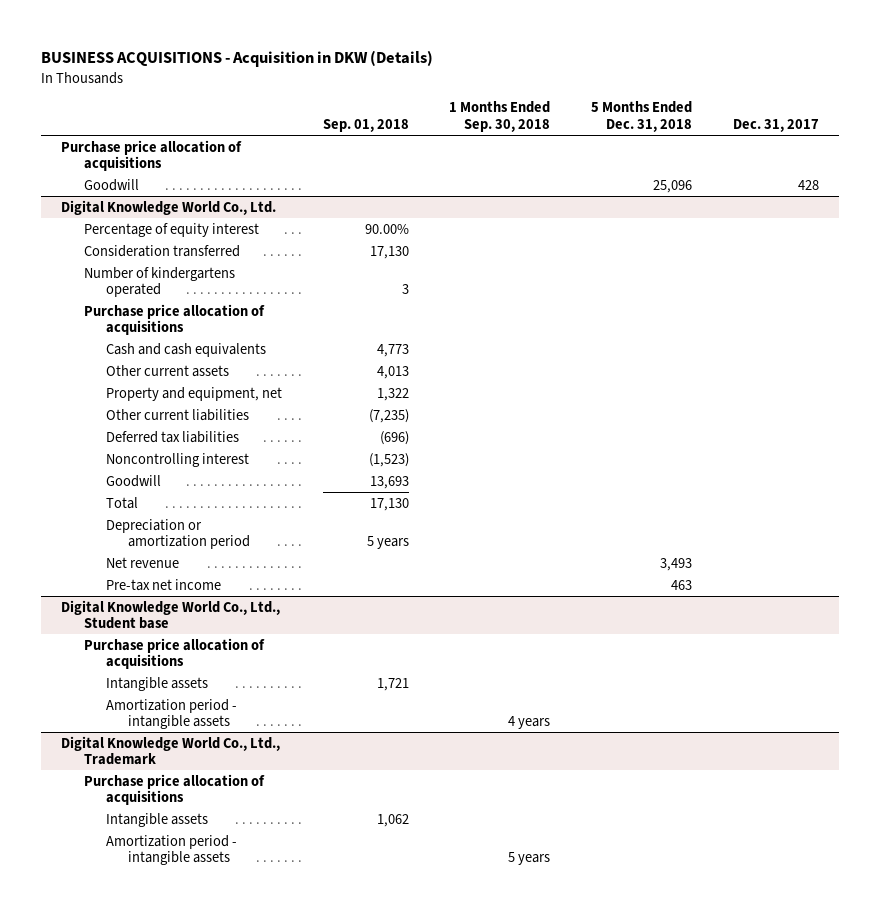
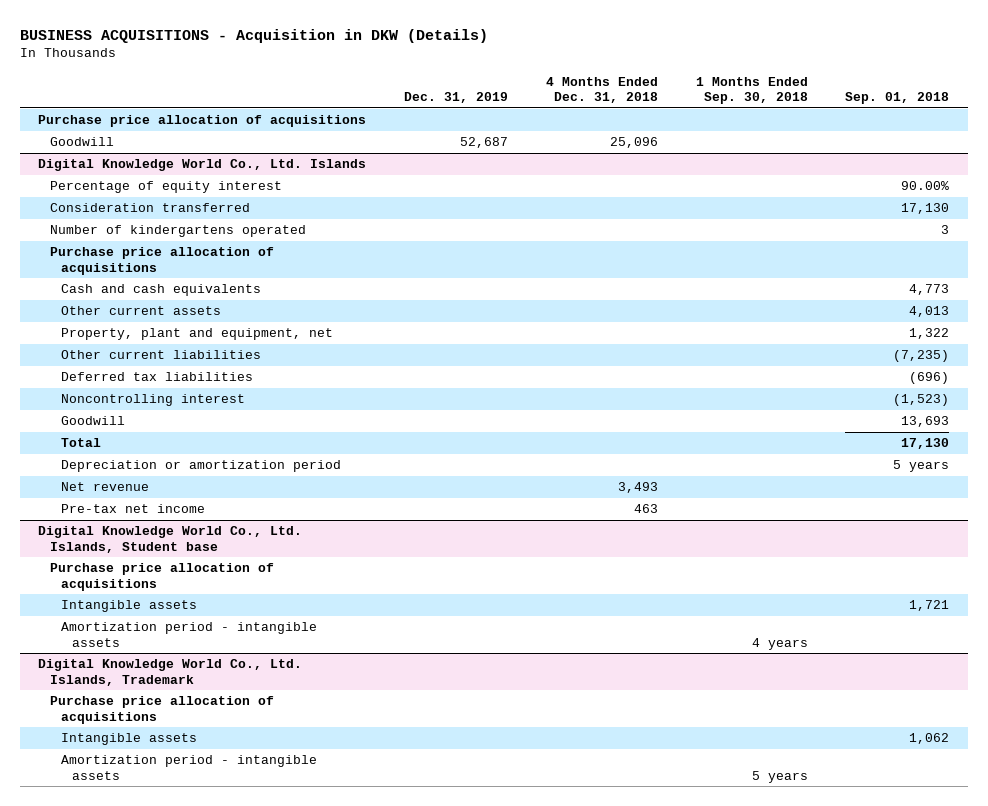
- | Sep. 01, 2018 | 1 Months Ended Sep. 30, 2018 | 5 Months Ended Dec. 31, 2018 | Dec. 31, 2017
+ | Dec. 31, 2019 | 4 Months Ended Dec. 31, 2018 | 1 Months Ended Sep. 30, 2018 | Sep. 01, 2018
- Digital Knowledge World Co., Ltd.
+ Digital Knowledge World Co., Ltd. Islands
- Property and equipment, net | 1,322 | | |
+ Property, plant and equipment, net | | | | 1,322
- Digital Knowledge World Co., Ltd., Student base
+ Digital Knowledge World Co., Ltd. Islands, Student base
- Digital Knowledge World Co., Ltd., Trademark
+ Digital Knowledge World Co., Ltd. Islands, Trademark

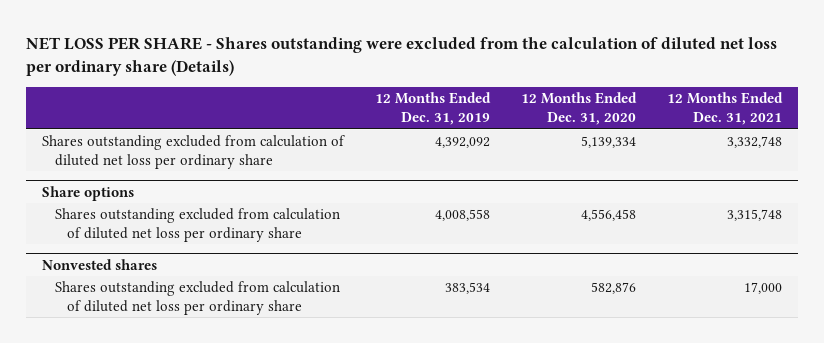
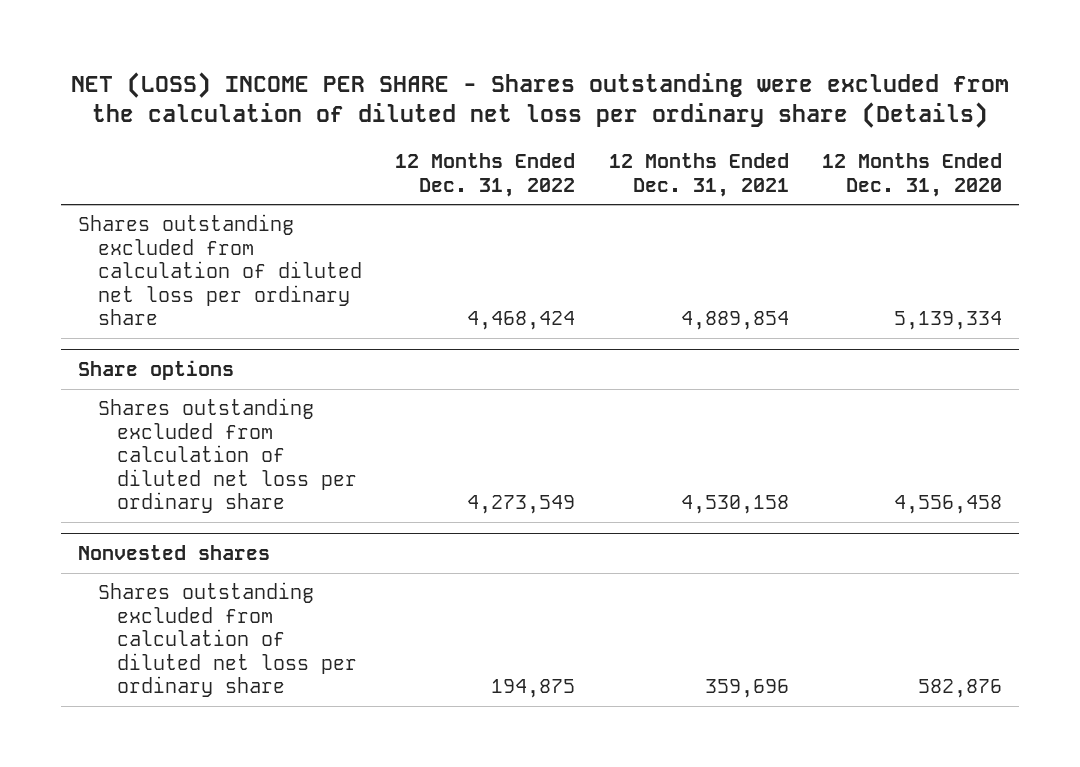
- NET LOSS PER SHARE - Shares outstanding were excluded from the calculation of diluted net loss per ordinary share (Details)
+ NET (LOSS) INCOME PER SHARE - Shares outstanding were excluded from the calculation of diluted net loss per ordinary share (Details)
- | 12 Months Ended Dec. 31, 2019 | 12 Months Ended Dec. 31, 2020 | 12 Months Ended Dec. 31, 2021
+ | 12 Months Ended Dec. 31, 2022 | 12 Months Ended Dec. 31, 2021 | 12 Months Ended Dec. 31, 2020
- Shares outstanding excluded from calculation of diluted net loss per ordinary share | 4,392,092 | 5,139,334 | 3,332,748
+ Shares outstanding excluded from calculation of diluted net loss per ordinary share | 4,468,424 | 4,889,854 | 5,139,334
@ Share options
- Shares outstanding excluded from calculation of diluted net loss per ordinary share | 4,008,558 | 4,556,458 | 3,315,748
+ Shares outstanding excluded from calculation of diluted net loss per ordinary share | 4,273,549 | 4,530,158 | 4,556,458
@ Nonvested shares
- Shares outstanding excluded from calculation of diluted net loss per ordinary share | 383,534 | 582,876 | 17,000
+ Shares outstanding excluded from calculation of diluted net loss per ordinary share | 194,875 | 359,696 | 582,876

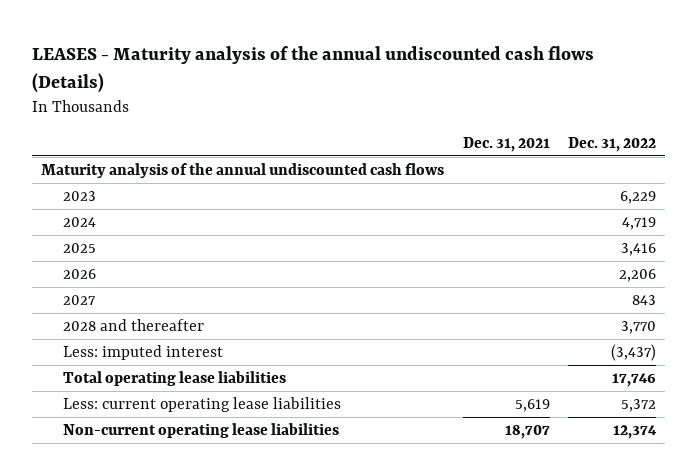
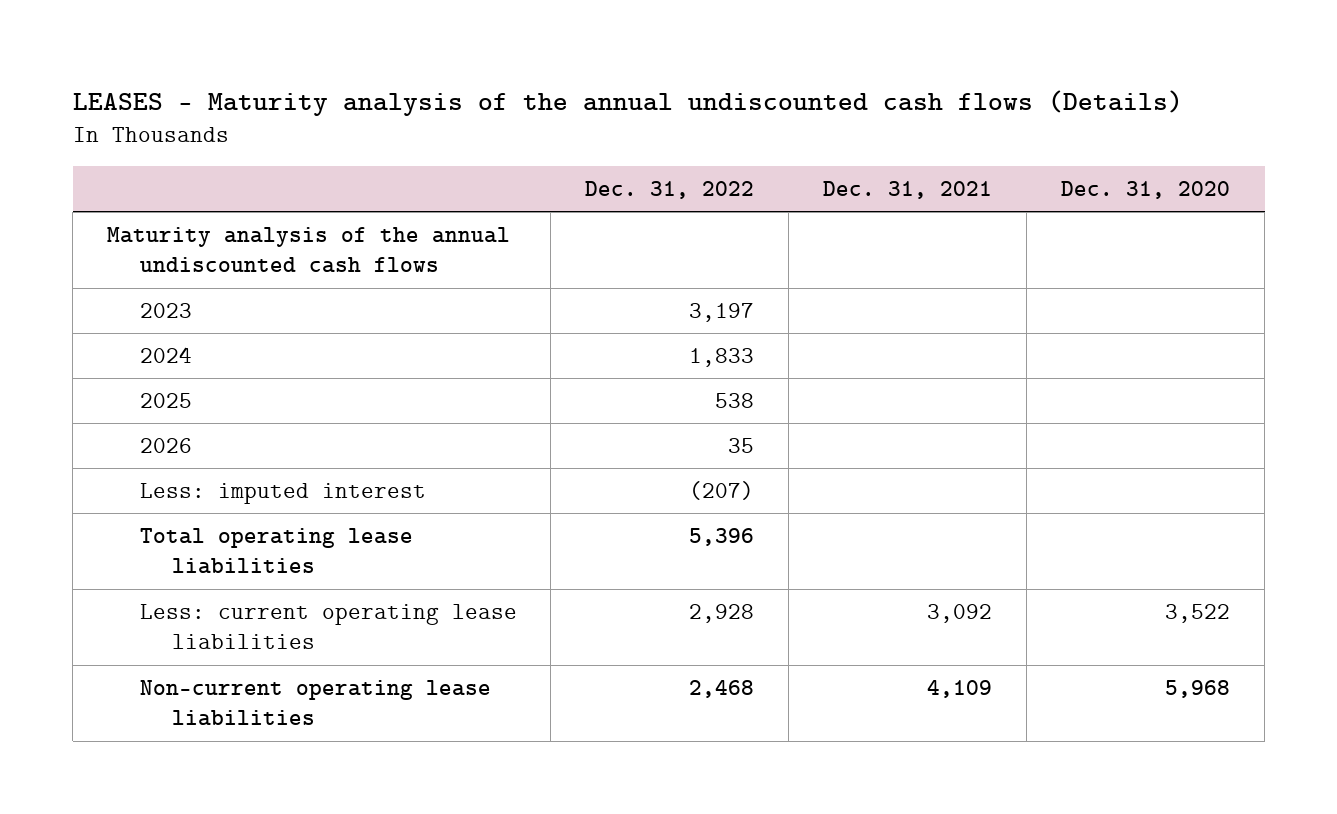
- | Dec. 31, 2021 | Dec. 31, 2022
+ | Dec. 31, 2022 | Dec. 31, 2021 | Dec. 31, 2020
- 2023 | | 6,229
- 2024 | | 4,719
- 2025 | | 3,416
- 2026 | | 2,206
- 2027 | | 843
- 2028 and thereafter | | 3,770
- Less: imputed interest | | (3,437)
- Total operating lease liabilities | | 17,746
- Less: current operating lease liabilities | 5,619 | 5,372
- Non-current operating lease liabilities | 18,707 | 12,374
+ 2023 | 3,197 | |
+ 2024 | 1,833 | |
+ 2025 | 538 | |
+ 2026 | 35 | |
+ Less: imputed interest | (207) | |
+ Total operating lease liabilities | 5,396 | |
+ Less: current operating lease liabilities | 2,928 | 3,092 | 3,522
+ Non-current operating lease liabilities | 2,468 | 4,109 | 5,968

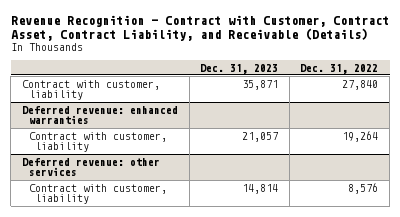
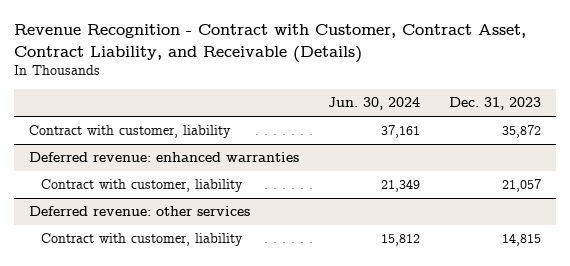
- | Dec. 31, 2023 | Dec. 31, 2022
+ | Jun. 30, 2024 | Dec. 31, 2023
- Contract with customer, liability | 35,871 | 27,840
+ Contract with customer, liability | 37,161 | 35,872
@ Deferred revenue: other services
- Contract with customer, liability | 14,814 | 8,576
+ Contract with customer, liability | 15,812 | 14,815

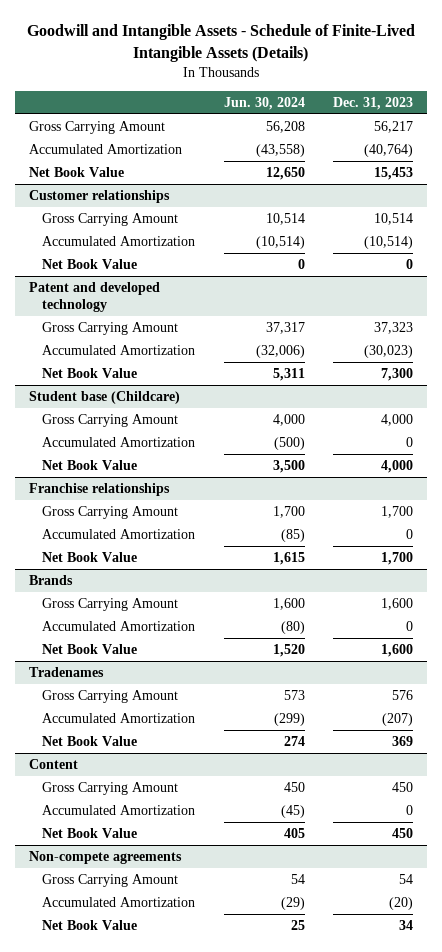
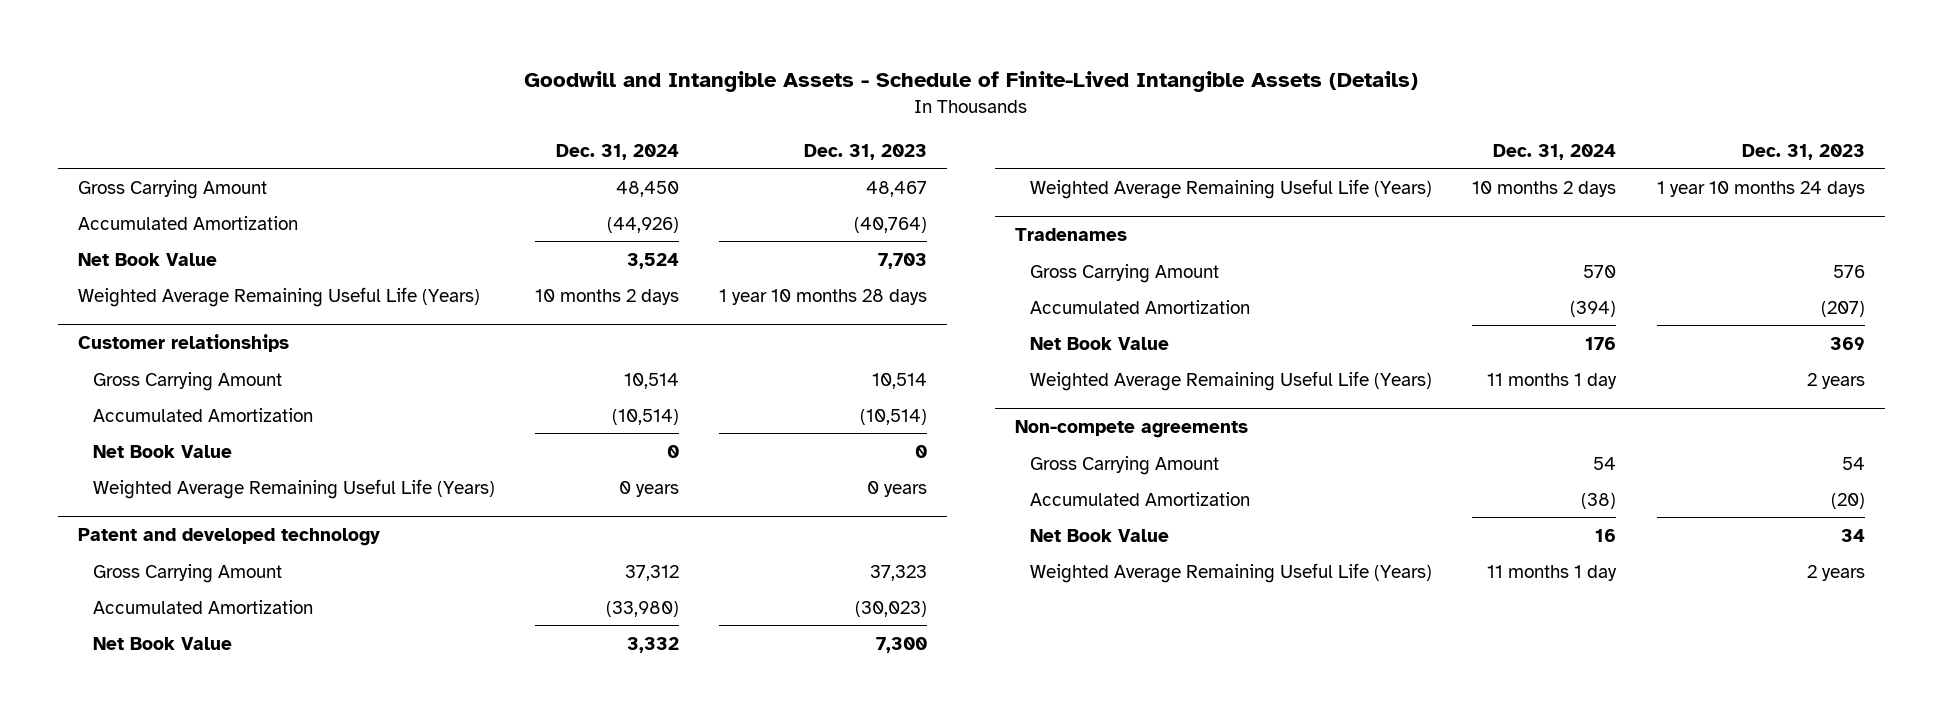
- | Jun. 30, 2024 | Dec. 31, 2023
+ | Dec. 31, 2024 | Dec. 31, 2023
- Gross Carrying Amount | 56,208 | 56,217
+ Gross Carrying Amount | 48,450 | 48,467
- Net Book Value | 12,650 | 15,453
+ Net Book Value | 3,524 | 7,703
+ Weighted Average Remaining Useful Life (Years) | 10 months 2 days | 1 year 10 months 28 days
@ Customer relationships
+ Weighted Average Remaining Useful Life (Years) | 0 years | 0 years
- Student base (Childcare)
- Gross Carrying Amount | 4,000 | 4,000
- Accumulated Amortization | (500) | 0
- Net Book Value | 3,500 | 4,000
- Franchise relationships
- Gross Carrying Amount | 1,700 | 1,700
- Accumulated Amortization | (85) | 0
- Net Book Value | 1,615 | 1,700
- Brands
- Gross Carrying Amount | 1,600 | 1,600
- Accumulated Amortization | (80) | 0
- Net Book Value | 1,520 | 1,600
@ Patent and developed technology
+ Weighted Average Remaining Useful Life (Years) | 10 months 2 days | 1 year 10 months 24 days
- Content
- Gross Carrying Amount | 450 | 450
- Accumulated Amortization | (45) | 0
- Net Book Value | 405 | 450
@ Tradenames
+ Weighted Average Remaining Useful Life (Years) | 11 months 1 day | 2 years
@ Non-compete agreements
+ Weighted Average Remaining Useful Life (Years) | 11 months 1 day | 2 years

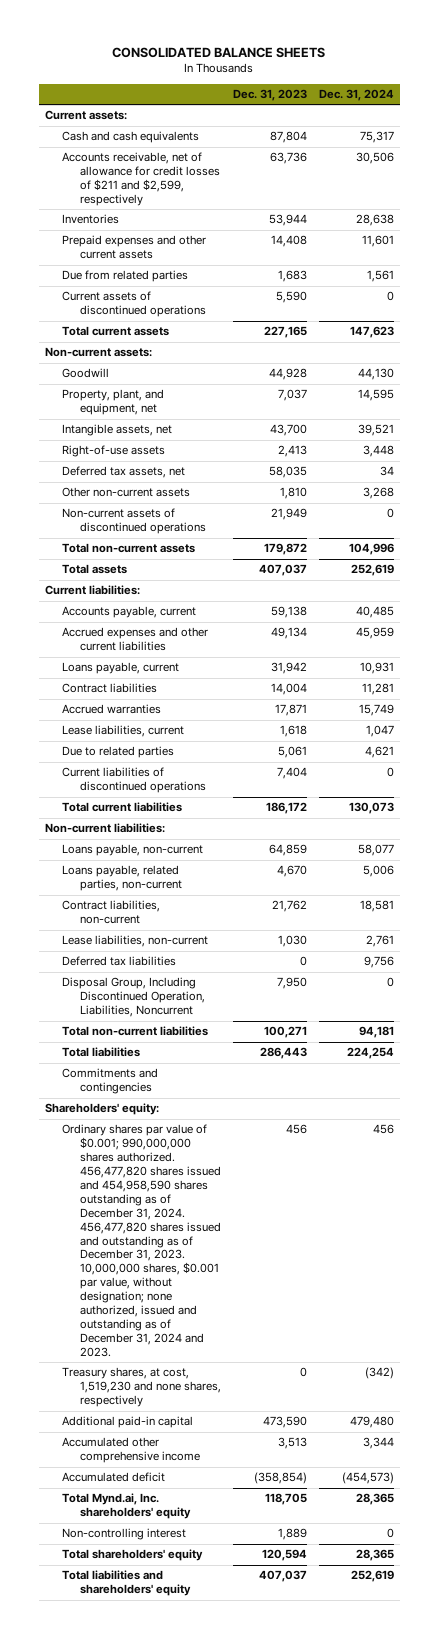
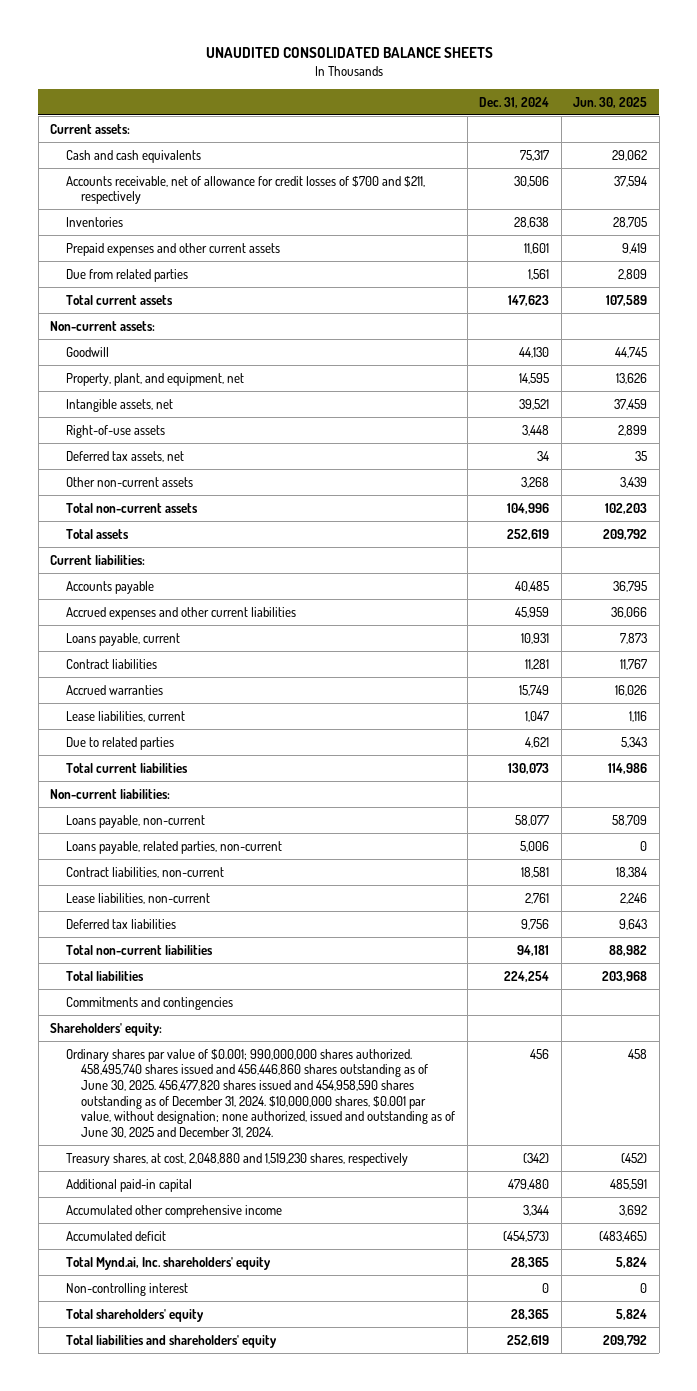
- CONSOLIDATED BALANCE SHEETS
+ UNAUDITED CONSOLIDATED BALANCE SHEETS
- | Dec. 31, 2023 | Dec. 31, 2024
+ | Dec. 31, 2024 | Jun. 30, 2025
- Accounts receivable, net of allowance for credit losses of $211 and $2,599, respectively | 63,736 | 30,506
+ Accounts receivable, net of allowance for credit losses of $700 and $211, respectively | 30,506 | 37,594
- Current assets of discontinued operations | 5,590 | 0
- Non-current assets of discontinued operations | 21,949 | 0
- Accounts payable, current | 59,138 | 40,485
+ Accounts payable | 40,485 | 36,795
- Current liabilities of discontinued operations | 7,404 | 0
- Disposal Group, Including Discontinued Operation, Liabilities, Noncurrent | 7,950 | 0
- Ordinary shares par value of $0.001; 990,000,000 shares authorized. 456,477,820 shares issued and 454,958,590 shares outstanding as of December 31, 2024. 456,477,820 shares issued and outstanding as of December 31, 2023. 10,000,000 shares, $0.001 par value, without designation; none authorized, issued and outstanding as of December 31, 2024 and 2023. | 456 | 456
- Treasury shares, at cost, 1,519,230 and none shares, respectively | 0 | (342)
+ Ordinary shares par value of $0.001; 990,000,000 shares authorized. 458,495,740 shares issued and 456,446,860 shares outstanding as of June 30, 2025. 456,477,820 shares issued and 454,958,590 shares outstanding as of December 31, 2024. $10,000,000 shares, $0.001 par value, without designation; none authorized, issued and outstanding as of June 30, 2025 and December 31, 2024. | 456 | 458
+ Treasury shares, at cost, 2,048,880 and 1,519,230 shares, respectively | (342) | (452)

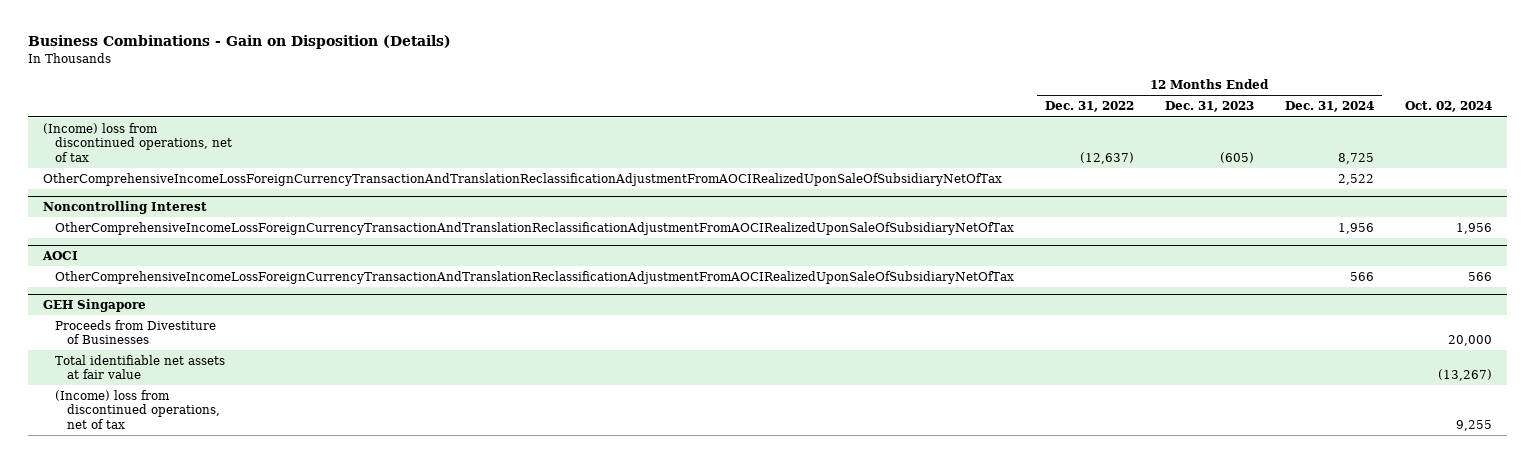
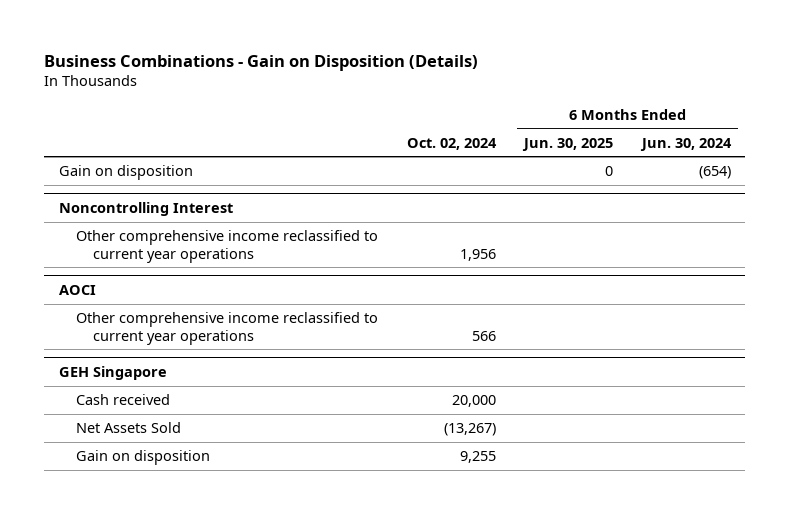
- | 12 Months Ended Dec. 31, 2022 | 12 Months Ended Dec. 31, 2023 | 12 Months Ended Dec. 31, 2024 | Oct. 02, 2024
+ | Oct. 02, 2024 | 6 Months Ended Jun. 30, 2025 | 6 Months Ended Jun. 30, 2024
- (Income) loss from discontinued operations, net of tax | (12,637) | (605) | 8,725 |
- OtherComprehensiveIncomeLossForeignCurrencyTransactionAndTranslationReclassificationAdjustmentFromAOCIRealizedUponSaleOfSubsidiaryNetOfTax | | | 2,522 |
+ Gain on disposition | | 0 | (654)
@ Noncontrolling Interest
- OtherComprehensiveIncomeLossForeignCurrencyTransactionAndTranslationReclassificationAdjustmentFromAOCIRealizedUponSaleOfSubsidiaryNetOfTax | | | 1,956 | 1,956
+ Other comprehensive income reclassified to current year operations | 1,956 | |
@ AOCI
- OtherComprehensiveIncomeLossForeignCurrencyTransactionAndTranslationReclassificationAdjustmentFromAOCIRealizedUponSaleOfSubsidiaryNetOfTax | | | 566 | 566
+ Other comprehensive income reclassified to current year operations | 566 | |
@ GEH Singapore
- Proceeds from Divestiture of Businesses | | | | 20,000
- Total identifiable net assets at fair value | | | | (13,267)
- (Income) loss from discontinued operations, net of tax | | | | 9,255
+ Cash received | 20,000 | |
+ Net Assets Sold | (13,267) | |
+ Gain on disposition | 9,255 | |

